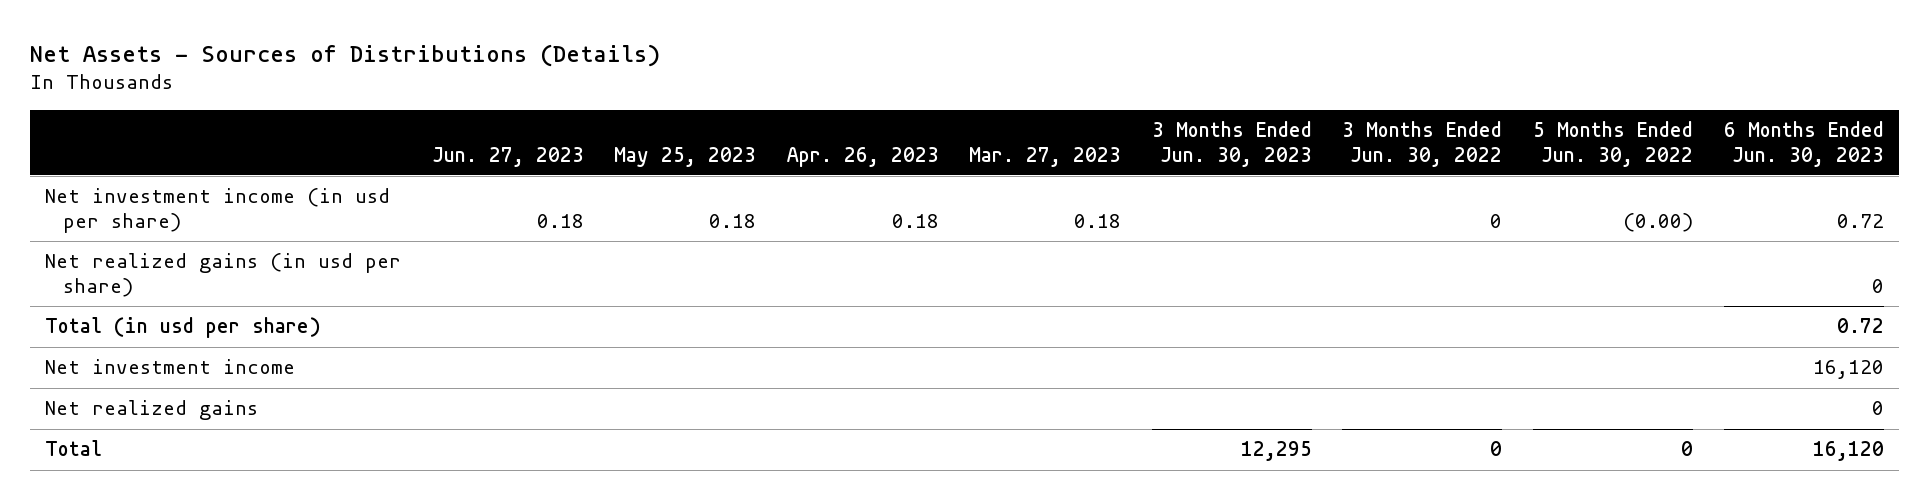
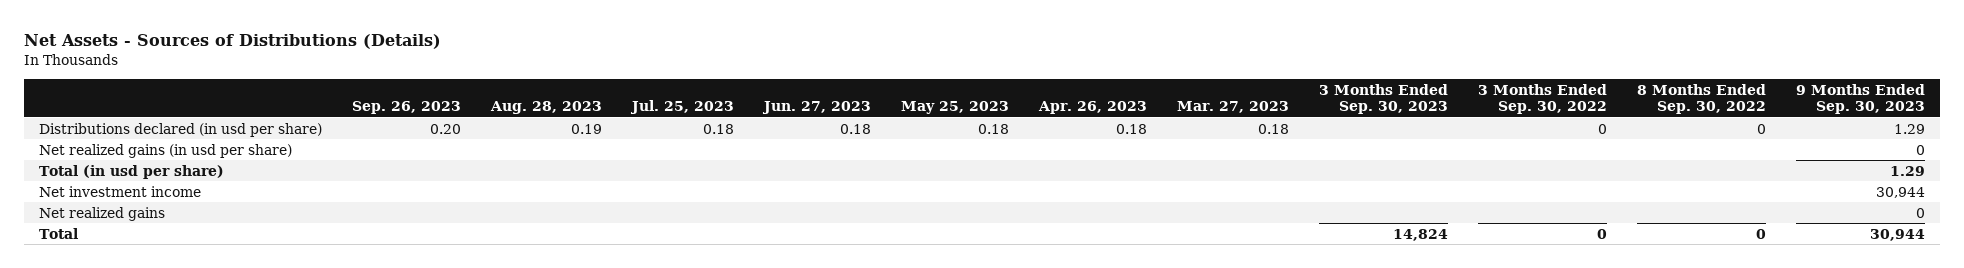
- | Jun. 27, 2023 | May 25, 2023 | Apr. 26, 2023 | Mar. 27, 2023 | 3 Months Ended Jun. 30, 2023 | 3 Months Ended Jun. 30, 2022 | 5 Months Ended Jun. 30, 2022 | 6 Months Ended Jun. 30, 2023
+ | Sep. 26, 2023 | Aug. 28, 2023 | Jul. 25, 2023 | Jun. 27, 2023 | May 25, 2023 | Apr. 26, 2023 | Mar. 27, 2023 | 3 Months Ended Sep. 30, 2023 | 3 Months Ended Sep. 30, 2022 | 8 Months Ended Sep. 30, 2022 | 9 Months Ended Sep. 30, 2023
- Net investment income (in usd per share) | 0.18 | 0.18 | 0.18 | 0.18 | | 0 | (0.00) | 0.72
+ Distributions declared (in usd per share) | 0.20 | 0.19 | 0.18 | 0.18 | 0.18 | 0.18 | 0.18 | | 0 | 0 | 1.29

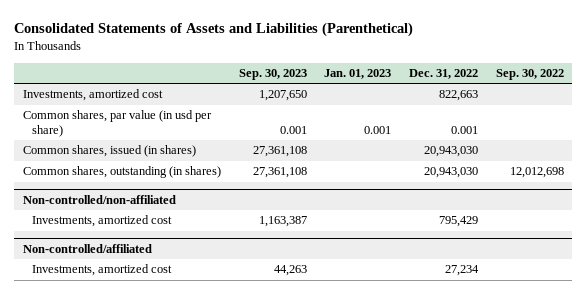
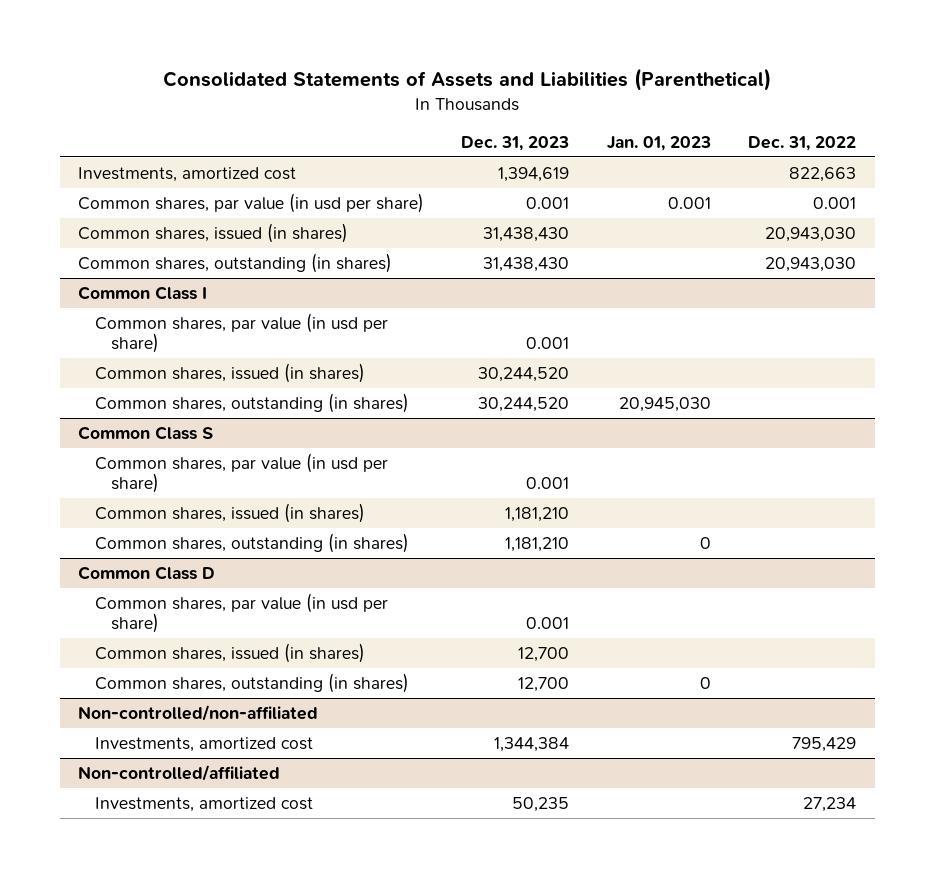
- | Sep. 30, 2023 | Jan. 01, 2023 | Dec. 31, 2022 | Sep. 30, 2022
+ | Dec. 31, 2023 | Jan. 01, 2023 | Dec. 31, 2022
+ Common Class I
+ Common shares, par value (in usd per share) | 0.001 | |
+ Common shares, issued (in shares) | 30,244,520 | |
+ Common shares, outstanding (in shares) | 30,244,520 | 20,945,030 |
+ Common Class S
+ Common shares, par value (in usd per share) | 0.001 | |
+ Common shares, issued (in shares) | 1,181,210 | |
+ Common shares, outstanding (in shares) | 1,181,210 | 0 |
+ Common Class D
+ Common shares, par value (in usd per share) | 0.001 | |
+ Common shares, issued (in shares) | 12,700 | |
+ Common shares, outstanding (in shares) | 12,700 | 0 |

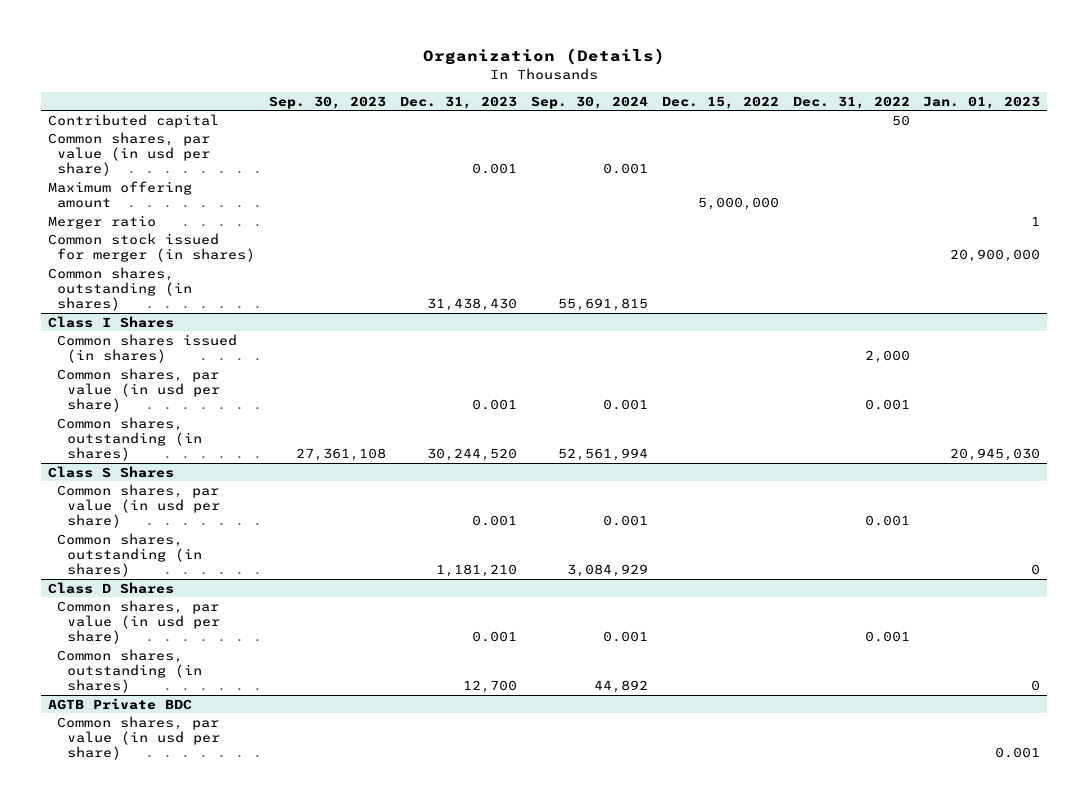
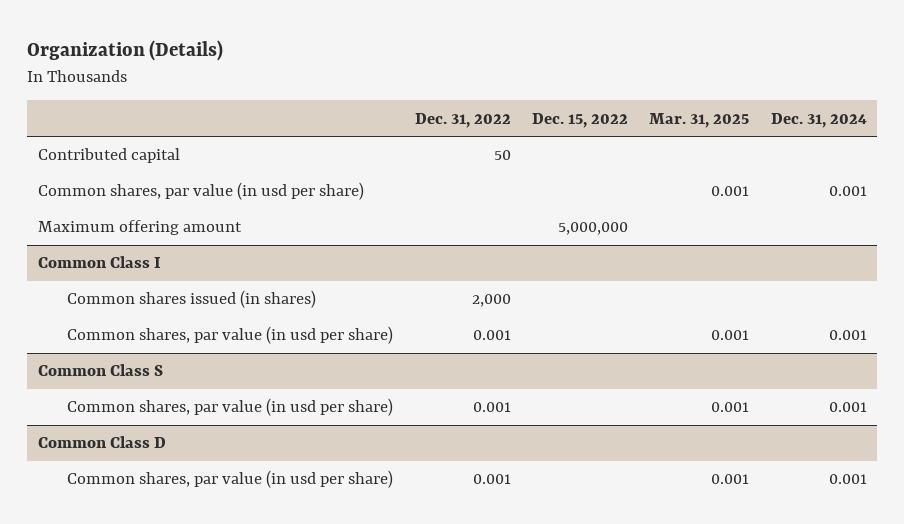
- | Sep. 30, 2023 | Dec. 31, 2023 | Sep. 30, 2024 | Dec. 15, 2022 | Dec. 31, 2022 | Jan. 01, 2023
+ | Dec. 31, 2022 | Dec. 15, 2022 | Mar. 31, 2025 | Dec. 31, 2024
- Merger ratio | | | | | | 1
- Common stock issued for merger (in shares) | | | | | | 20,900,000
- Common shares, outstanding (in shares) | | 31,438,430 | 55,691,815 | | |
- Class I Shares
+ Common Class I
- Common shares, outstanding (in shares) | 27,361,108 | 30,244,520 | 52,561,994 | | | 20,945,030
- Class S Shares
+ Common Class S
- Common shares, outstanding (in shares) | | 1,181,210 | 3,084,929 | | | 0
- Class D Shares
+ Common Class D
- Common shares, outstanding (in shares) | | 12,700 | 44,892 | | | 0
- AGTB Private BDC
- Common shares, par value (in usd per share) | | | | | | 0.001

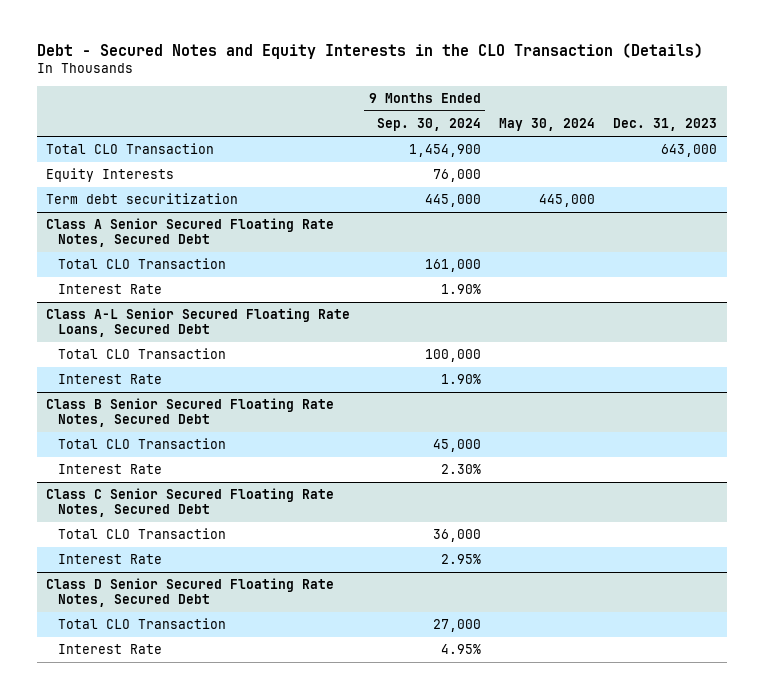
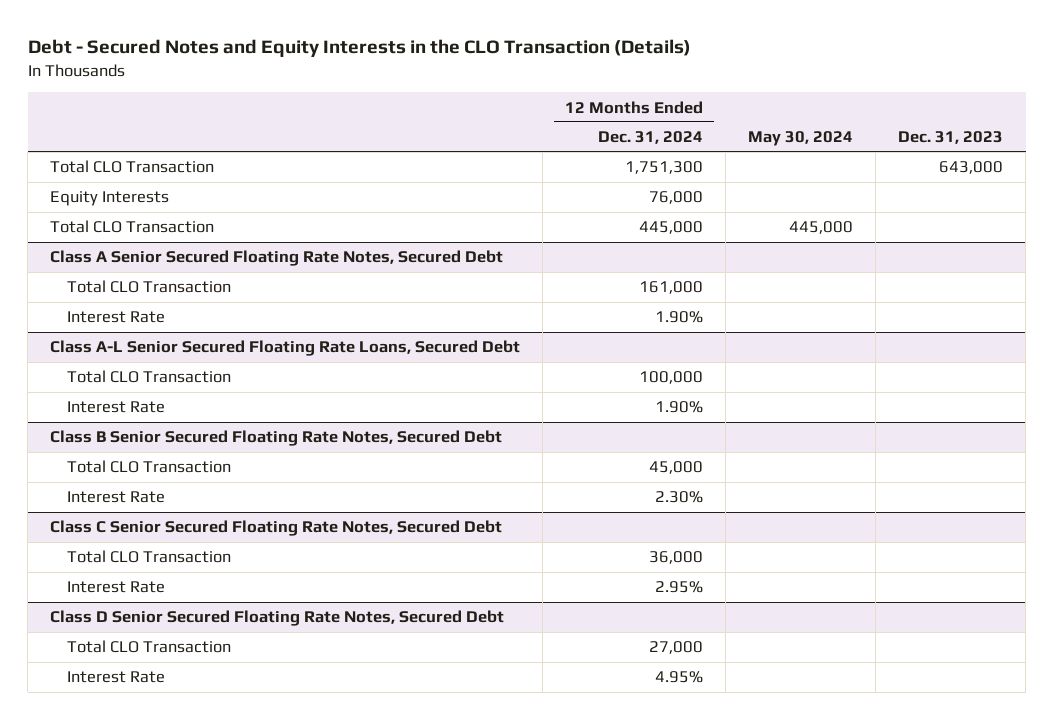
- | 9 Months Ended Sep. 30, 2024 | May 30, 2024 | Dec. 31, 2023
+ | 12 Months Ended Dec. 31, 2024 | May 30, 2024 | Dec. 31, 2023
- Term debt securitization | 445,000 | 445,000 |
+ Total CLO Transaction | 445,000 | 445,000 |

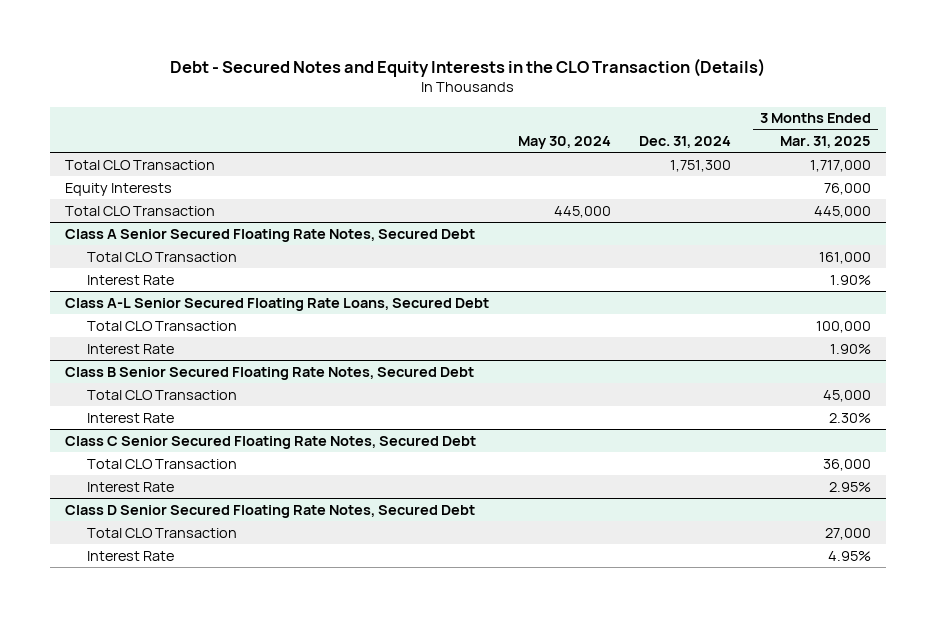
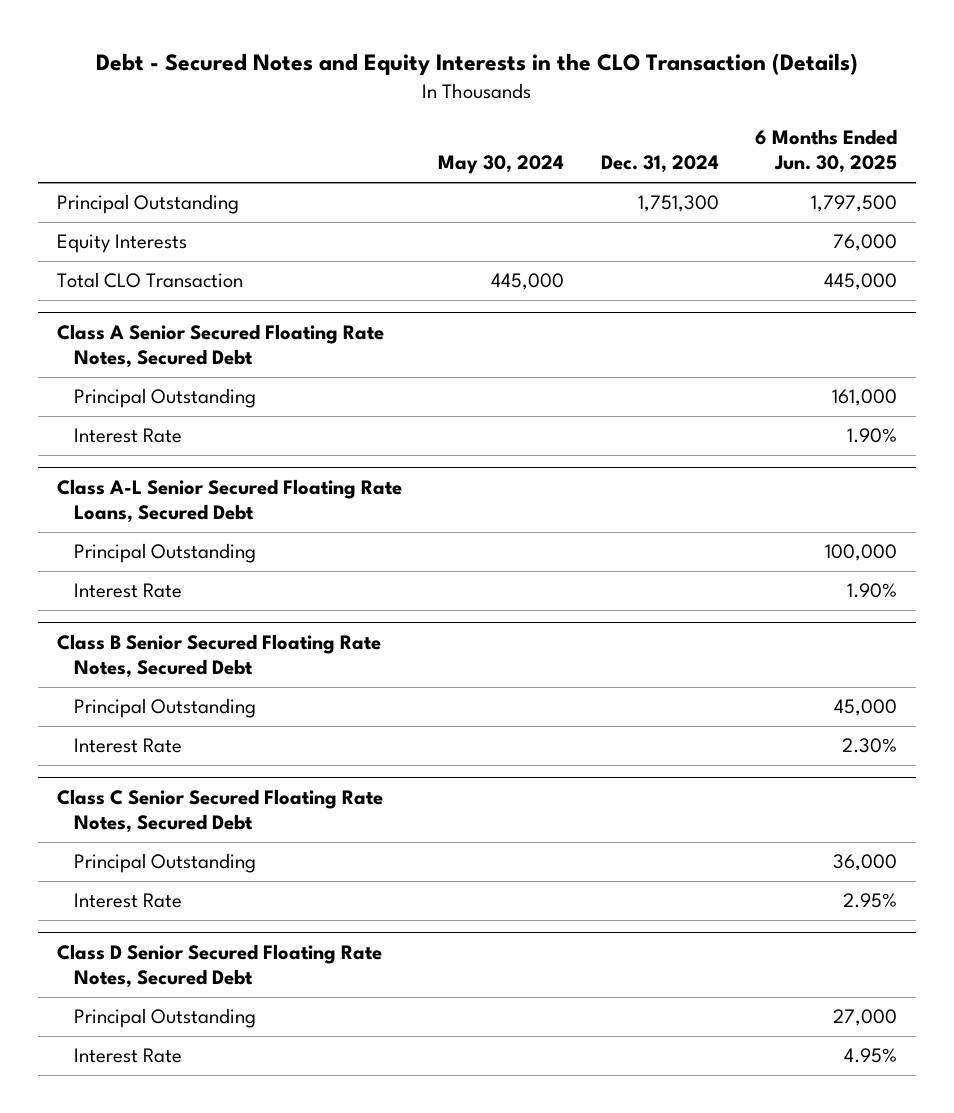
- | May 30, 2024 | Dec. 31, 2024 | 3 Months Ended Mar. 31, 2025
+ | May 30, 2024 | Dec. 31, 2024 | 6 Months Ended Jun. 30, 2025
- Total CLO Transaction | | 1,751,300 | 1,717,000
+ Principal Outstanding | | 1,751,300 | 1,797,500
@ Class A Senior Secured Floating Rate Notes, Secured Debt
- Total CLO Transaction | | | 161,000
+ Principal Outstanding | | | 161,000
@ Class A-L Senior Secured Floating Rate Loans, Secured Debt
- Total CLO Transaction | | | 100,000
+ Principal Outstanding | | | 100,000
@ Class B Senior Secured Floating Rate Notes, Secured Debt
- Total CLO Transaction | | | 45,000
+ Principal Outstanding | | | 45,000
@ Class C Senior Secured Floating Rate Notes, Secured Debt
- Total CLO Transaction | | | 36,000
+ Principal Outstanding | | | 36,000
@ Class D Senior Secured Floating Rate Notes, Secured Debt
- Total CLO Transaction | | | 27,000
+ Principal Outstanding | | | 27,000

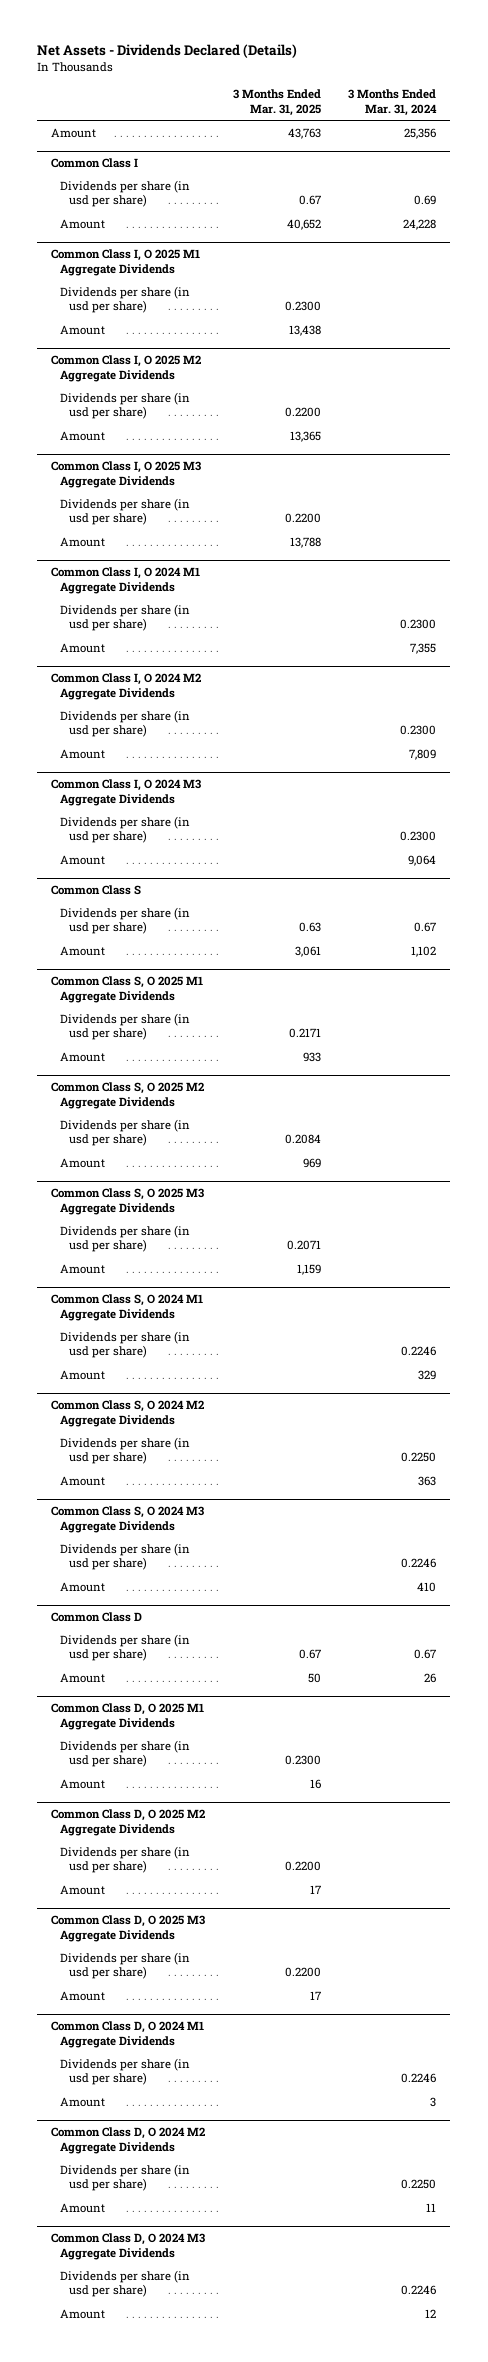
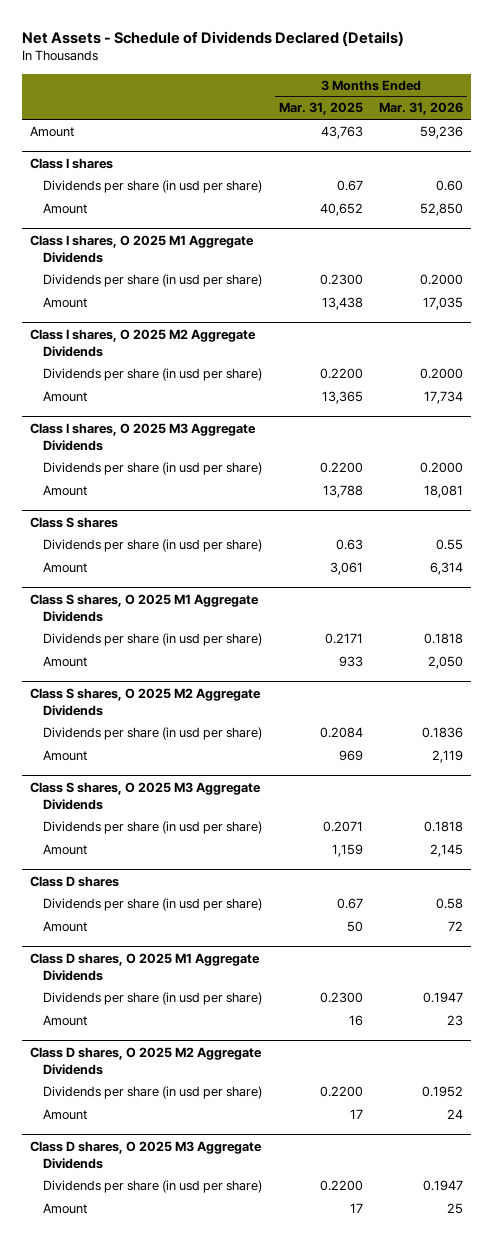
- Net Assets - Dividends Declared (Details)
+ Net Assets - Schedule of Dividends Declared (Details)
- | 3 Months Ended Mar. 31, 2025 | 3 Months Ended Mar. 31, 2024
+ | 3 Months Ended Mar. 31, 2025 | 3 Months Ended Mar. 31, 2026
- Common Class I
+ Class I shares
- Common Class I, O 2025 M1 Aggregate Dividends
+ Class I shares, O 2025 M1 Aggregate Dividends
- Common Class I, O 2025 M2 Aggregate Dividends
+ Class I shares, O 2025 M2 Aggregate Dividends
- Common Class I, O 2025 M3 Aggregate Dividends
+ Class I shares, O 2025 M3 Aggregate Dividends
- Common Class I, O 2024 M1 Aggregate Dividends
- Dividends per share (in usd per share) | | 0.2300
- Amount | | 7,355
- Common Class I, O 2024 M2 Aggregate Dividends
- Dividends per share (in usd per share) | | 0.2300
- Amount | | 7,809
- Common Class I, O 2024 M3 Aggregate Dividends
- Dividends per share (in usd per share) | | 0.2300
- Amount | | 9,064
- Common Class S
+ Class S shares
- Common Class S, O 2025 M1 Aggregate Dividends
+ Class S shares, O 2025 M1 Aggregate Dividends
- Common Class S, O 2025 M2 Aggregate Dividends
+ Class S shares, O 2025 M2 Aggregate Dividends
- Common Class S, O 2025 M3 Aggregate Dividends
+ Class S shares, O 2025 M3 Aggregate Dividends
- Common Class S, O 2024 M1 Aggregate Dividends
- Dividends per share (in usd per share) | | 0.2246
- Amount | | 329
- Common Class S, O 2024 M2 Aggregate Dividends
- Dividends per share (in usd per share) | | 0.2250
- Amount | | 363
- Common Class S, O 2024 M3 Aggregate Dividends
- Dividends per share (in usd per share) | | 0.2246
- Amount | | 410
- Common Class D
+ Class D shares
- Common Class D, O 2025 M1 Aggregate Dividends
+ Class D shares, O 2025 M1 Aggregate Dividends
- Common Class D, O 2025 M2 Aggregate Dividends
+ Class D shares, O 2025 M2 Aggregate Dividends
- Common Class D, O 2025 M3 Aggregate Dividends
+ Class D shares, O 2025 M3 Aggregate Dividends
- Common Class D, O 2024 M1 Aggregate Dividends
- Dividends per share (in usd per share) | | 0.2246
- Amount | | 3
- Common Class D, O 2024 M2 Aggregate Dividends
- Dividends per share (in usd per share) | | 0.2250
- Amount | | 11
- Common Class D, O 2024 M3 Aggregate Dividends
- Dividends per share (in usd per share) | | 0.2246
- Amount | | 12

